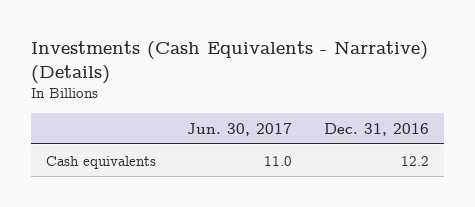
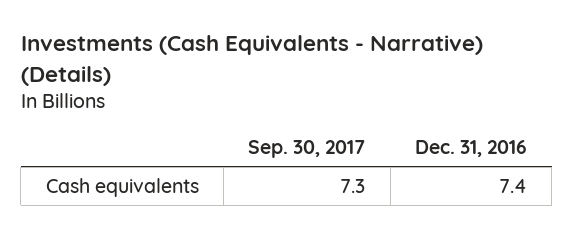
- | Jun. 30, 2017 | Dec. 31, 2016
+ | Sep. 30, 2017 | Dec. 31, 2016
- Cash equivalents | 11.0 | 12.2
+ Cash equivalents | 7.3 | 7.4

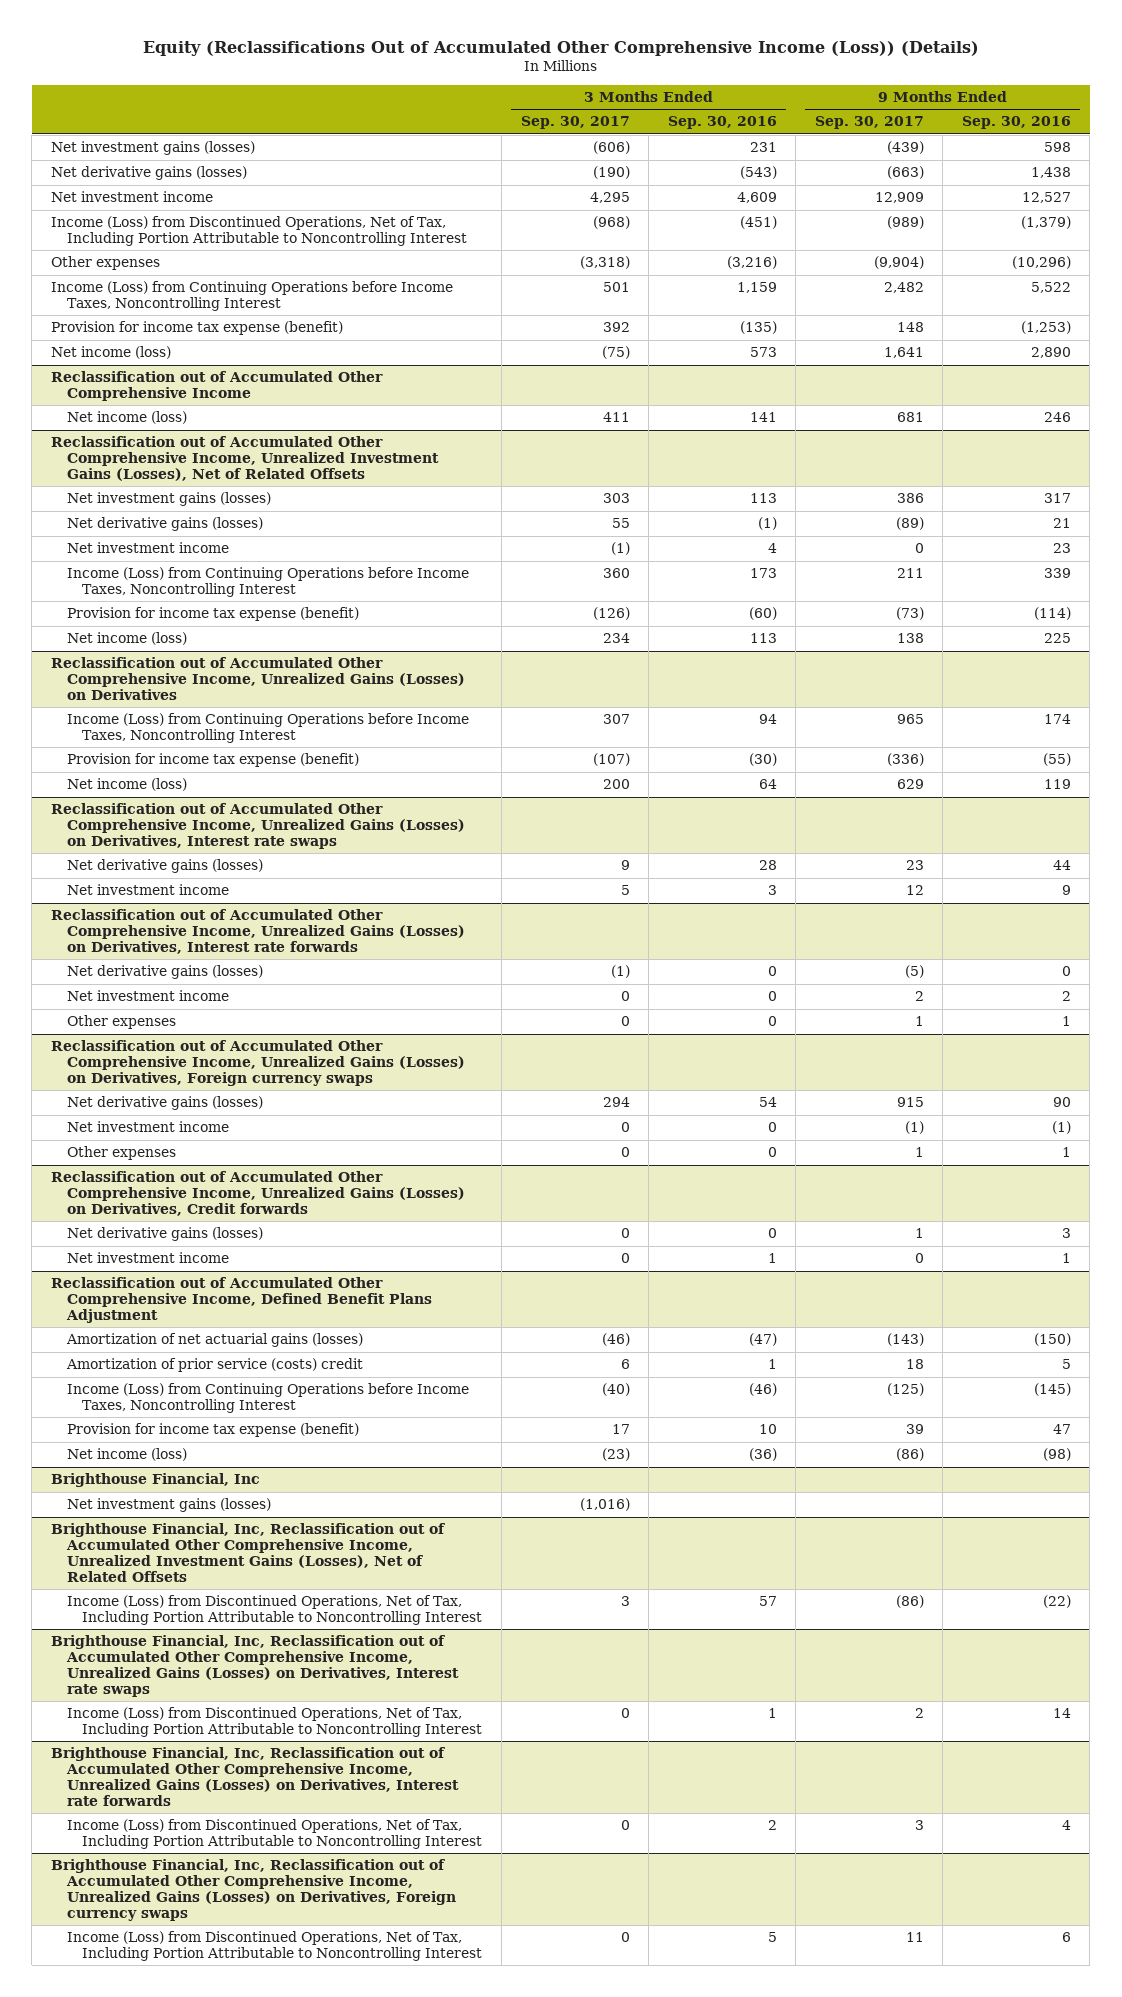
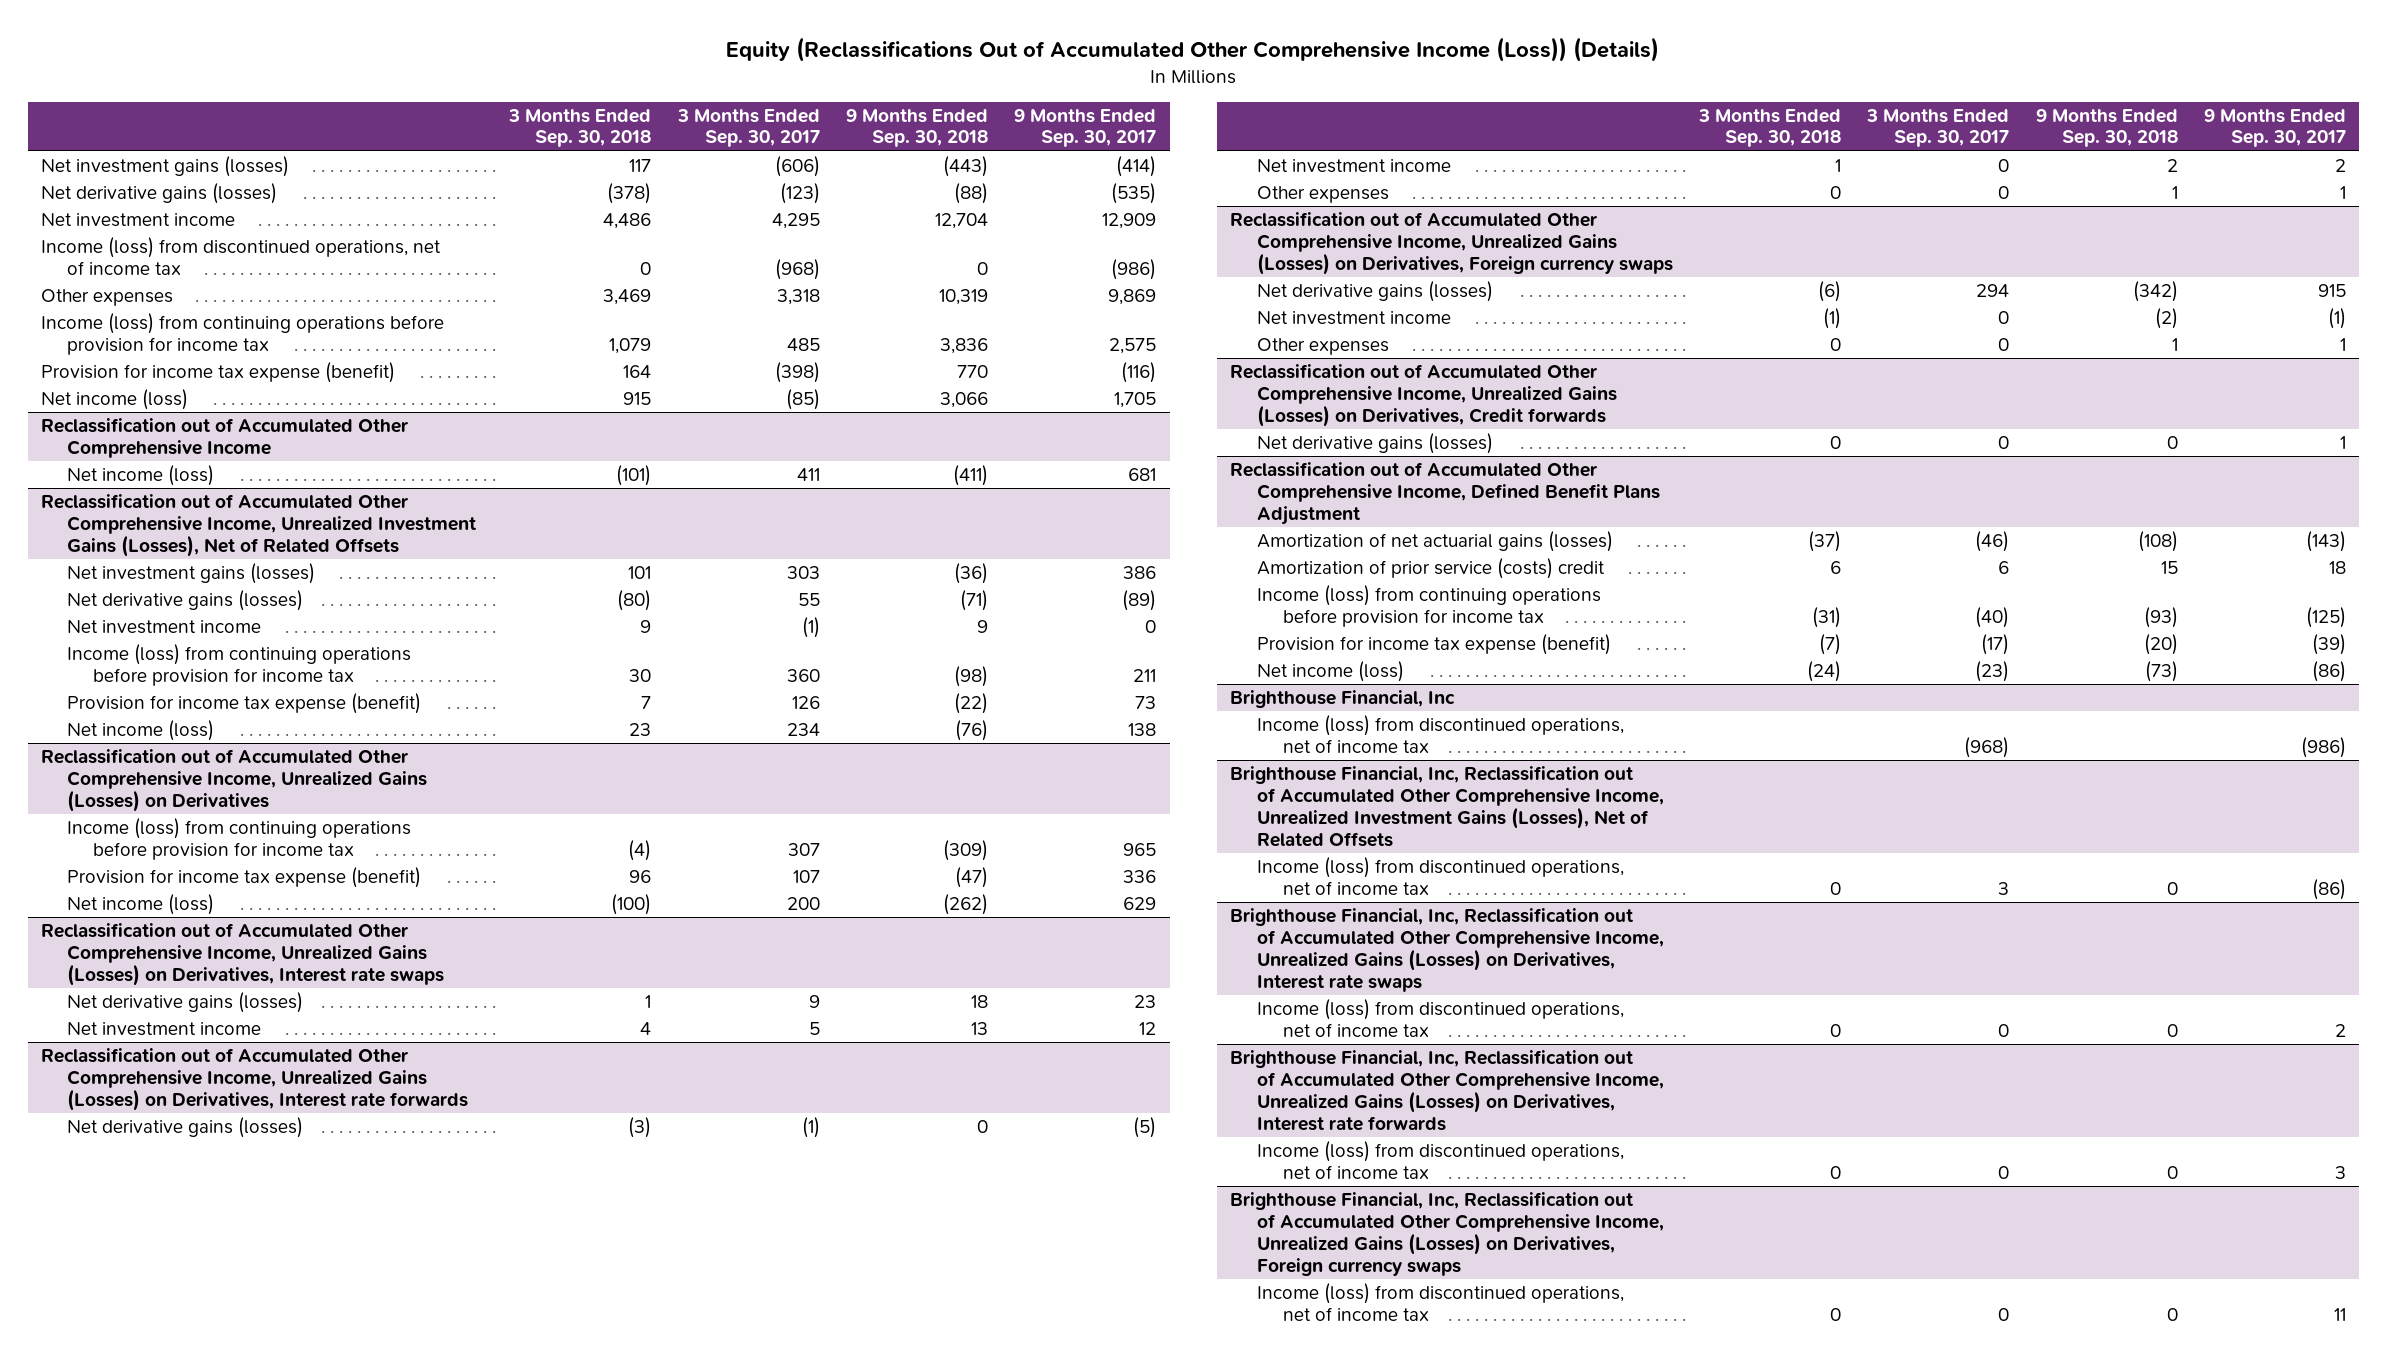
- | 3 Months Ended Sep. 30, 2017 | 3 Months Ended Sep. 30, 2016 | 9 Months Ended Sep. 30, 2017 | 9 Months Ended Sep. 30, 2016
+ | 3 Months Ended Sep. 30, 2018 | 3 Months Ended Sep. 30, 2017 | 9 Months Ended Sep. 30, 2018 | 9 Months Ended Sep. 30, 2017
- Net investment gains (losses) | (606) | 231 | (439) | 598
- Net derivative gains (losses) | (190) | (543) | (663) | 1,438
+ Net investment gains (losses) | 117 | (606) | (443) | (414)
+ Net derivative gains (losses) | (378) | (123) | (88) | (535)
- Income (Loss) from Discontinued Operations, Net of Tax, Including Portion Attributable to Noncontrolling Interest | (968) | (451) | (989) | (1,379)
- Other expenses | (3,318) | (3,216) | (9,904) | (10,296)
- Income (Loss) from Continuing Operations before Income Taxes, Noncontrolling Interest | 501 | 1,159 | 2,482 | 5,522
- Provision for income tax expense (benefit) | 392 | (135) | 148 | (1,253)
- Net income (loss) | (75) | 573 | 1,641 | 2,890
+ Income (loss) from discontinued operations, net of income tax | 0 | (968) | 0 | (986)
+ Other expenses | 3,469 | 3,318 | 10,319 | 9,869
+ Income (loss) from continuing operations before provision for income tax | 1,079 | 485 | 3,836 | 2,575
+ Provision for income tax expense (benefit) | 164 | (398) | 770 | (116)
+ Net income (loss) | 915 | (85) | 3,066 | 1,705
@ Reclassification out of Accumulated Other Comprehensive Income, Unrealized Investment Gains (Losses), Net of Related Offsets
- Income (Loss) from Continuing Operations before Income Taxes, Noncontrolling Interest | 360 | 173 | 211 | 339
- Provision for income tax expense (benefit) | (126) | (60) | (73) | (114)
+ Income (loss) from continuing operations before provision for income tax | 30 | 360 | (98) | 211
+ Provision for income tax expense (benefit) | 7 | 126 | (22) | 73
@ Reclassification out of Accumulated Other Comprehensive Income, Unrealized Gains (Losses) on Derivatives
- Income (Loss) from Continuing Operations before Income Taxes, Noncontrolling Interest | 307 | 94 | 965 | 174
- Provision for income tax expense (benefit) | (107) | (30) | (336) | (55)
+ Income (loss) from continuing operations before provision for income tax | (4) | 307 | (309) | 965
+ Provision for income tax expense (benefit) | 96 | 107 | (47) | 336
@ Reclassification out of Accumulated Other Comprehensive Income, Unrealized Gains (Losses) on Derivatives, Credit forwards
- Net investment income | 0 | 1 | 0 | 1
@ Reclassification out of Accumulated Other Comprehensive Income, Defined Benefit Plans Adjustment
- Income (Loss) from Continuing Operations before Income Taxes, Noncontrolling Interest | (40) | (46) | (125) | (145)
- Provision for income tax expense (benefit) | 17 | 10 | 39 | 47
+ Income (loss) from continuing operations before provision for income tax | (31) | (40) | (93) | (125)
+ Provision for income tax expense (benefit) | (7) | (17) | (20) | (39)
@ Brighthouse Financial, Inc
- Net investment gains (losses) | (1,016) | | |
+ Income (loss) from discontinued operations, net of income tax | | (968) | | (986)
@ Brighthouse Financial, Inc, Reclassification out of Accumulated Other Comprehensive Income, Unrealized Investment Gains (Losses), Net of Related Offsets
- Income (Loss) from Discontinued Operations, Net of Tax, Including Portion Attributable to Noncontrolling Interest | 3 | 57 | (86) | (22)
+ Income (loss) from discontinued operations, net of income tax | 0 | 3 | 0 | (86)
@ Brighthouse Financial, Inc, Reclassification out of Accumulated Other Comprehensive Income, Unrealized Gains (Losses) on Derivatives, Interest rate swaps
- Income (Loss) from Discontinued Operations, Net of Tax, Including Portion Attributable to Noncontrolling Interest | 0 | 1 | 2 | 14
+ Income (loss) from discontinued operations, net of income tax | 0 | 0 | 0 | 2
@ Brighthouse Financial, Inc, Reclassification out of Accumulated Other Comprehensive Income, Unrealized Gains (Losses) on Derivatives, Interest rate forwards
- Income (Loss) from Discontinued Operations, Net of Tax, Including Portion Attributable to Noncontrolling Interest | 0 | 2 | 3 | 4
+ Income (loss) from discontinued operations, net of income tax | 0 | 0 | 0 | 3
@ Brighthouse Financial, Inc, Reclassification out of Accumulated Other Comprehensive Income, Unrealized Gains (Losses) on Derivatives, Foreign currency swaps
- Income (Loss) from Discontinued Operations, Net of Tax, Including Portion Attributable to Noncontrolling Interest | 0 | 5 | 11 | 6
+ Income (loss) from discontinued operations, net of income tax | 0 | 0 | 0 | 11

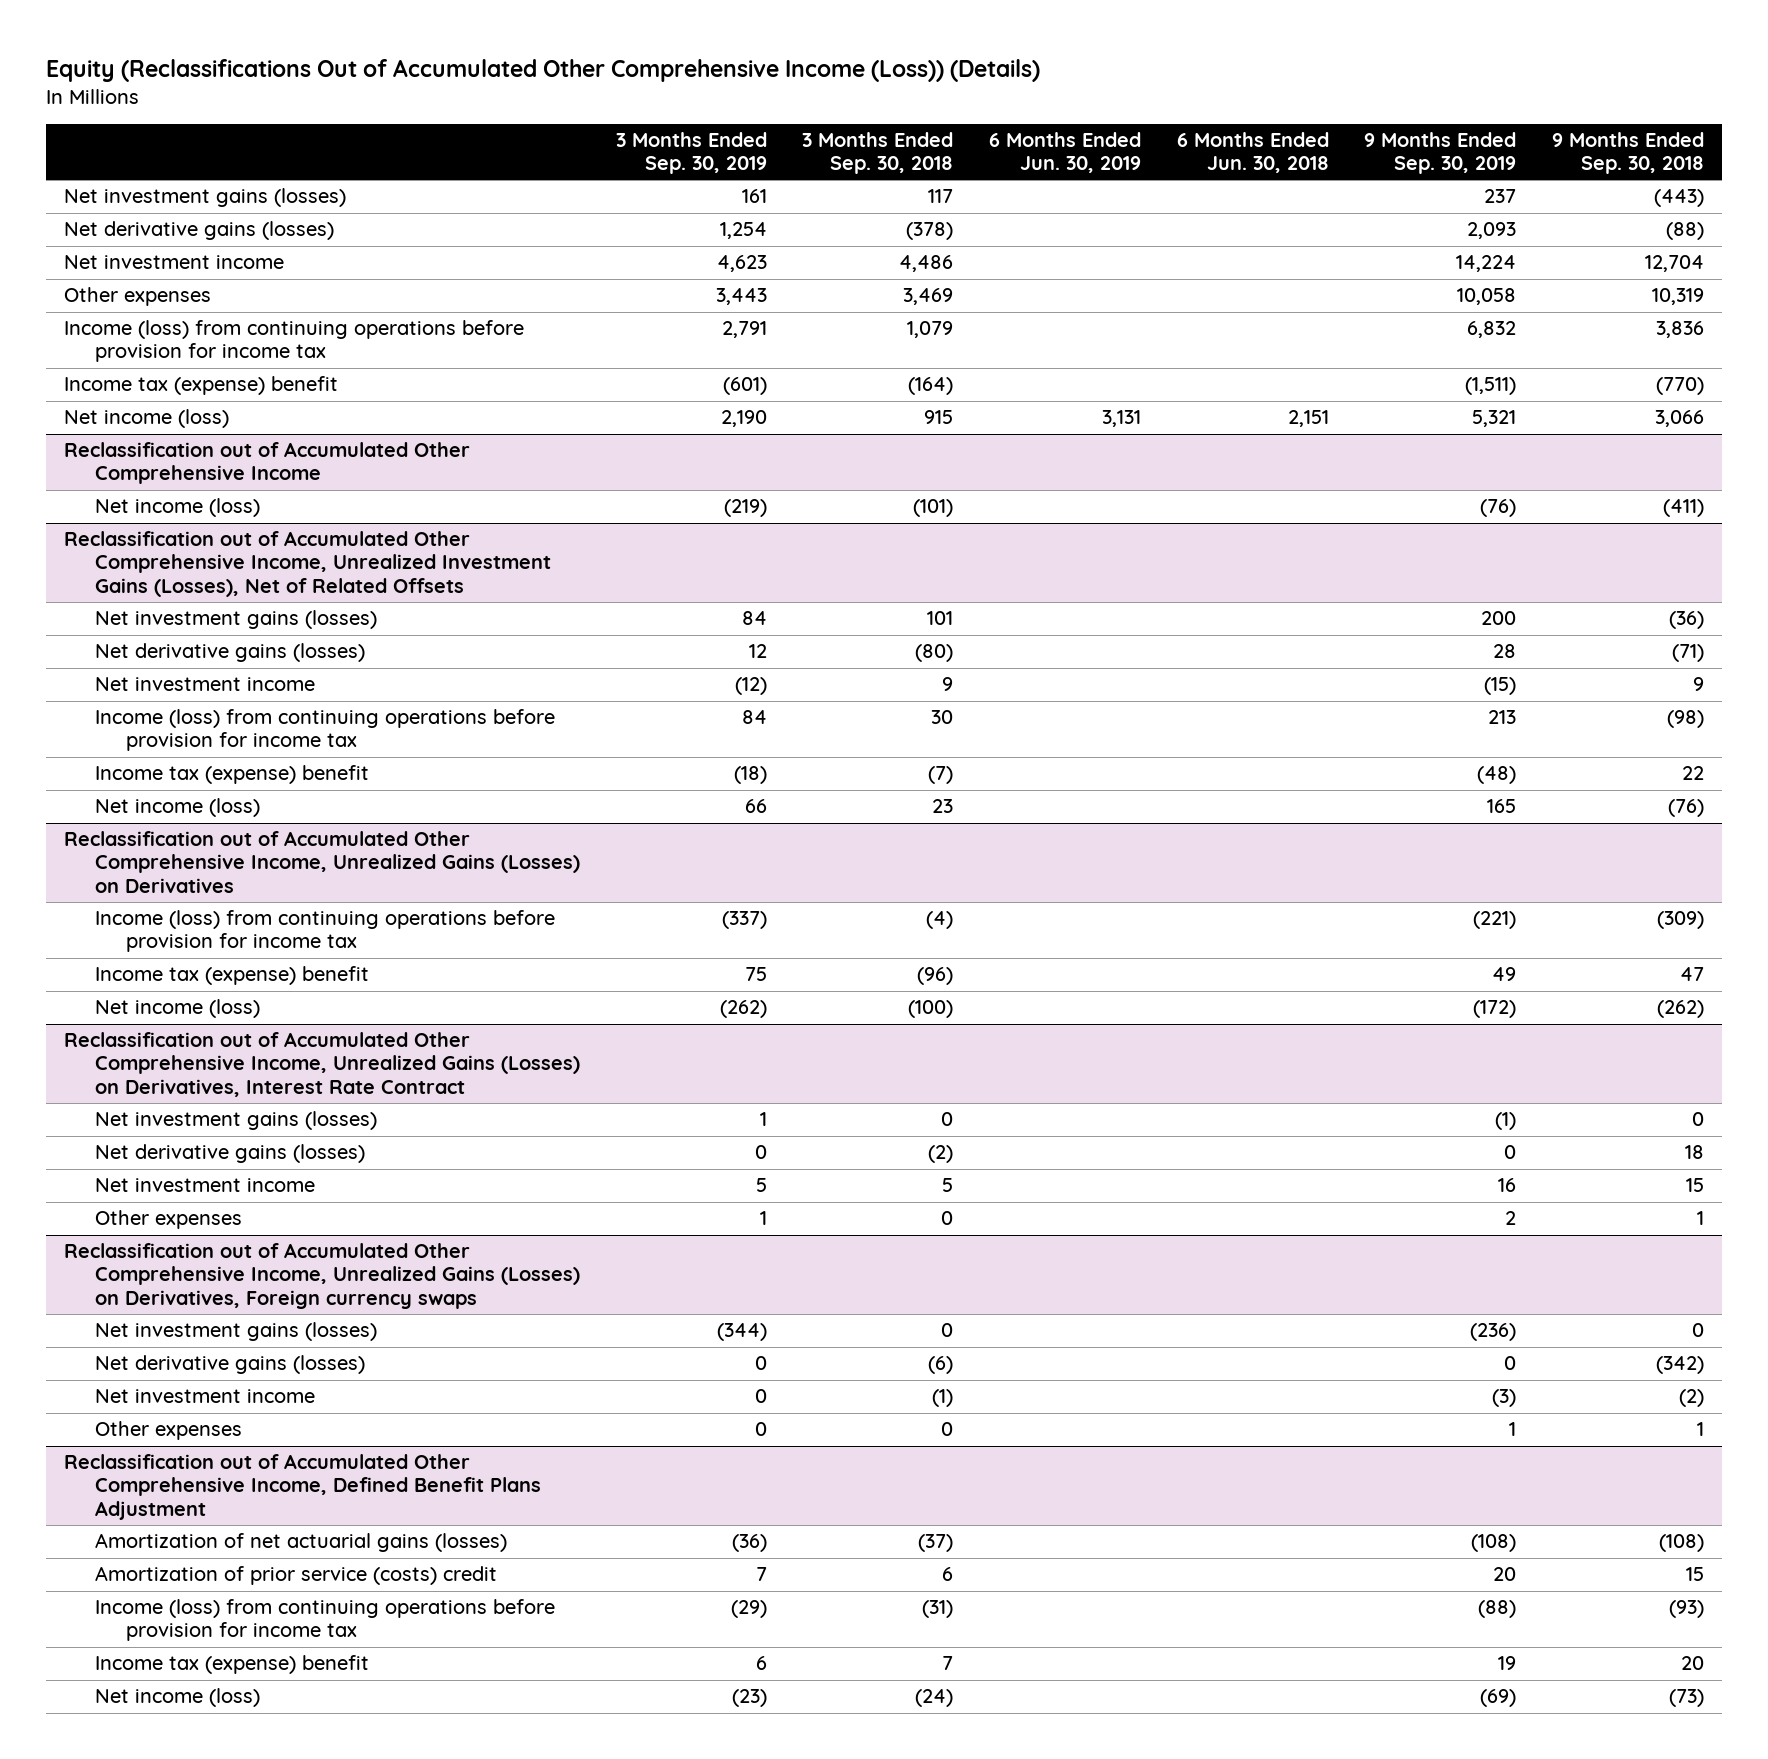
- | 3 Months Ended Sep. 30, 2018 | 3 Months Ended Sep. 30, 2017 | 9 Months Ended Sep. 30, 2018 | 9 Months Ended Sep. 30, 2017
+ | 3 Months Ended Sep. 30, 2019 | 3 Months Ended Sep. 30, 2018 | 6 Months Ended Jun. 30, 2019 | 6 Months Ended Jun. 30, 2018 | 9 Months Ended Sep. 30, 2019 | 9 Months Ended Sep. 30, 2018
- Income (loss) from discontinued operations, net of income tax | 0 | (968) | 0 | (986)
- Provision for income tax expense (benefit) | 164 | (398) | 770 | (116)
+ Income tax (expense) benefit | (601) | (164) | | | (1,511) | (770)
@ Reclassification out of Accumulated Other Comprehensive Income, Unrealized Investment Gains (Losses), Net of Related Offsets
- Provision for income tax expense (benefit) | 7 | 126 | (22) | 73
+ Income tax (expense) benefit | (18) | (7) | | | (48) | 22
@ Reclassification out of Accumulated Other Comprehensive Income, Unrealized Gains (Losses) on Derivatives
- Provision for income tax expense (benefit) | 96 | 107 | (47) | 336
+ Income tax (expense) benefit | 75 | (96) | | | 49 | 47
- Reclassification out of Accumulated Other Comprehensive Income, Unrealized Gains (Losses) on Derivatives, Interest rate swaps
- Net derivative gains (losses) | 1 | 9 | 18 | 23
- Net investment income | 4 | 5 | 13 | 12
- Reclassification out of Accumulated Other Comprehensive Income, Unrealized Gains (Losses) on Derivatives, Interest rate forwards
- Net derivative gains (losses) | (3) | (1) | 0 | (5)
- Net investment income | 1 | 0 | 2 | 2
+ Reclassification out of Accumulated Other Comprehensive Income, Unrealized Gains (Losses) on Derivatives, Interest Rate Contract
+ Net investment gains (losses) | 1 | 0 | | | (1) | 0
+ Net derivative gains (losses) | 0 | (2) | | | 0 | 18
+ Net investment income | 5 | 5 | | | 16 | 15
@ Reclassification out of Accumulated Other Comprehensive Income, Unrealized Gains (Losses) on Derivatives, Foreign currency swaps
+ Net investment gains (losses) | (344) | 0 | | | (236) | 0
- Reclassification out of Accumulated Other Comprehensive Income, Unrealized Gains (Losses) on Derivatives, Credit forwards
- Net derivative gains (losses) | 0 | 0 | 0 | 1
@ Reclassification out of Accumulated Other Comprehensive Income, Defined Benefit Plans Adjustment
- Provision for income tax expense (benefit) | (7) | (17) | (20) | (39)
+ Income tax (expense) benefit | 6 | 7 | | | 19 | 20
- Brighthouse Financial, Inc
- Income (loss) from discontinued operations, net of income tax | | (968) | | (986)
- Brighthouse Financial, Inc, Reclassification out of Accumulated Other Comprehensive Income, Unrealized Investment Gains (Losses), Net of Related Offsets
- Income (loss) from discontinued operations, net of income tax | 0 | 3 | 0 | (86)
- Brighthouse Financial, Inc, Reclassification out of Accumulated Other Comprehensive Income, Unrealized Gains (Losses) on Derivatives, Interest rate swaps
- Income (loss) from discontinued operations, net of income tax | 0 | 0 | 0 | 2
- Brighthouse Financial, Inc, Reclassification out of Accumulated Other Comprehensive Income, Unrealized Gains (Losses) on Derivatives, Interest rate forwards
- Income (loss) from discontinued operations, net of income tax | 0 | 0 | 0 | 3
- Brighthouse Financial, Inc, Reclassification out of Accumulated Other Comprehensive Income, Unrealized Gains (Losses) on Derivatives, Foreign currency swaps
- Income (loss) from discontinued operations, net of income tax | 0 | 0 | 0 | 11

